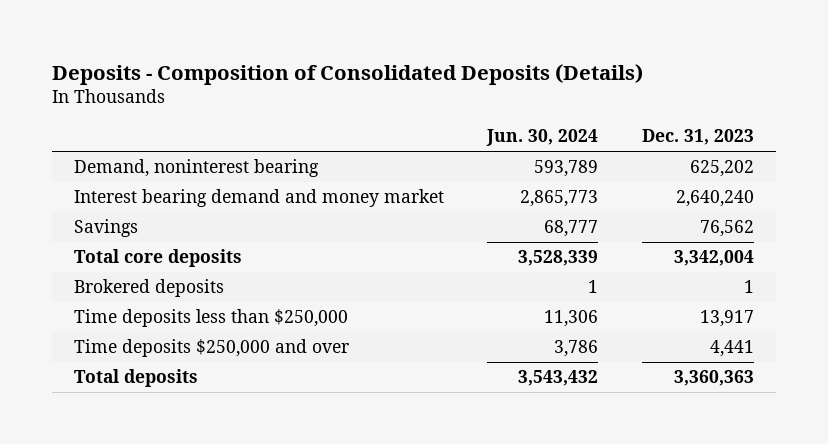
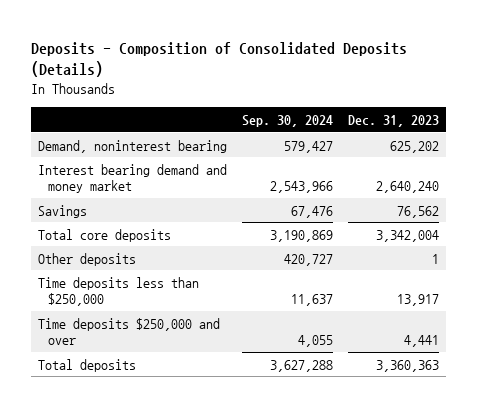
- | Jun. 30, 2024 | Dec. 31, 2023
+ | Sep. 30, 2024 | Dec. 31, 2023
- Brokered deposits | 1 | 1
+ Other deposits | 420,727 | 1

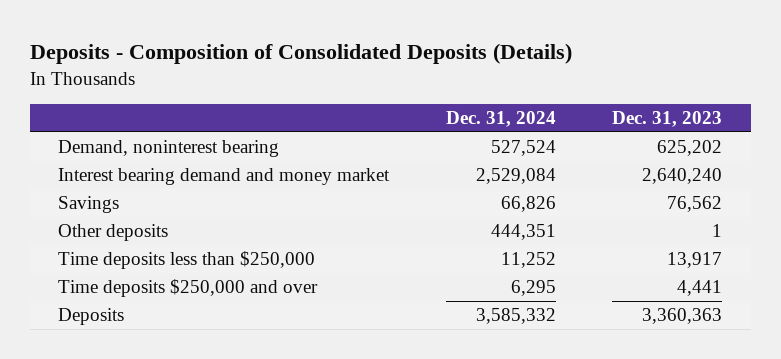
- | Sep. 30, 2024 | Dec. 31, 2023
+ | Dec. 31, 2024 | Dec. 31, 2023
- Total core deposits | 3,190,869 | 3,342,004
- Total deposits | 3,627,288 | 3,360,363
+ Deposits | 3,585,332 | 3,360,363

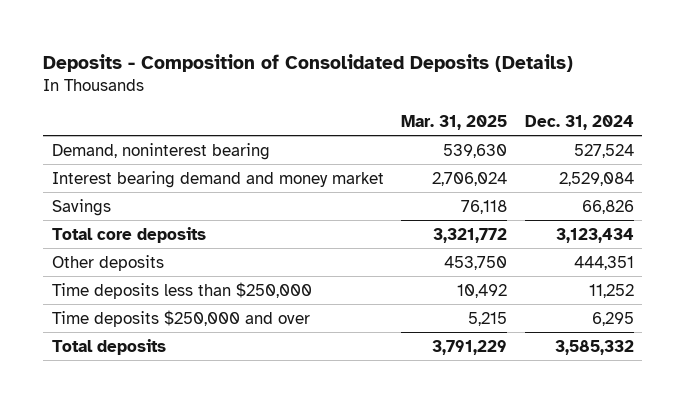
- | Dec. 31, 2024 | Dec. 31, 2023
+ | Mar. 31, 2025 | Dec. 31, 2024
+ Total core deposits | 3,321,772 | 3,123,434
- Deposits | 3,585,332 | 3,360,363
+ Total deposits | 3,791,229 | 3,585,332

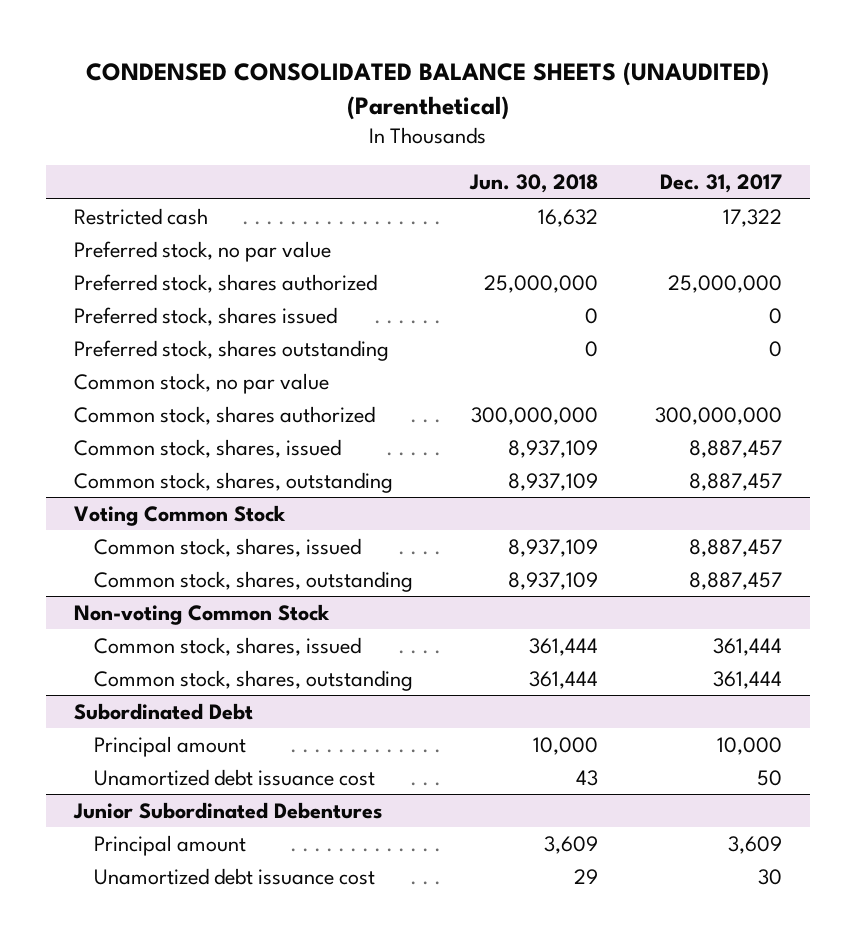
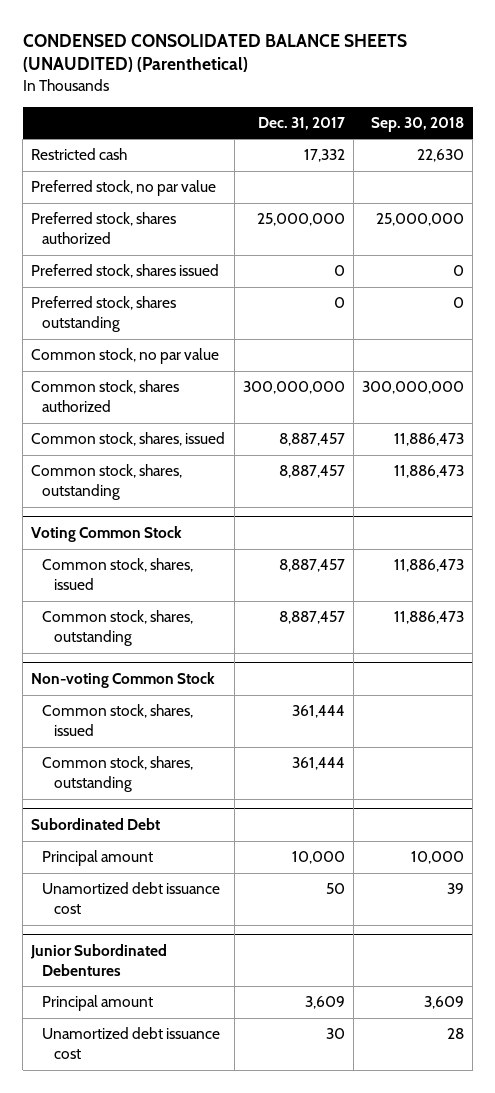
- | Jun. 30, 2018 | Dec. 31, 2017
+ | Dec. 31, 2017 | Sep. 30, 2018
- Restricted cash | 16,632 | 17,322
+ Restricted cash | 17,332 | 22,630

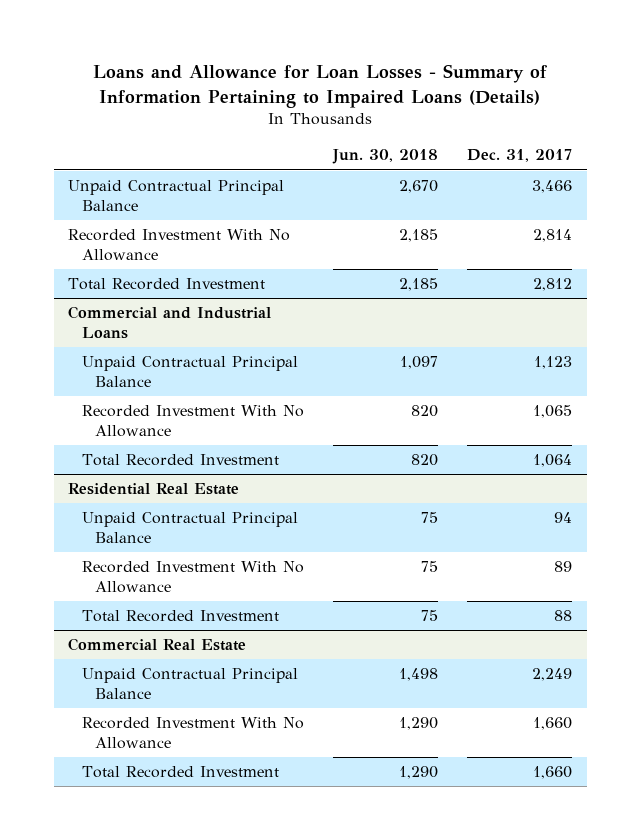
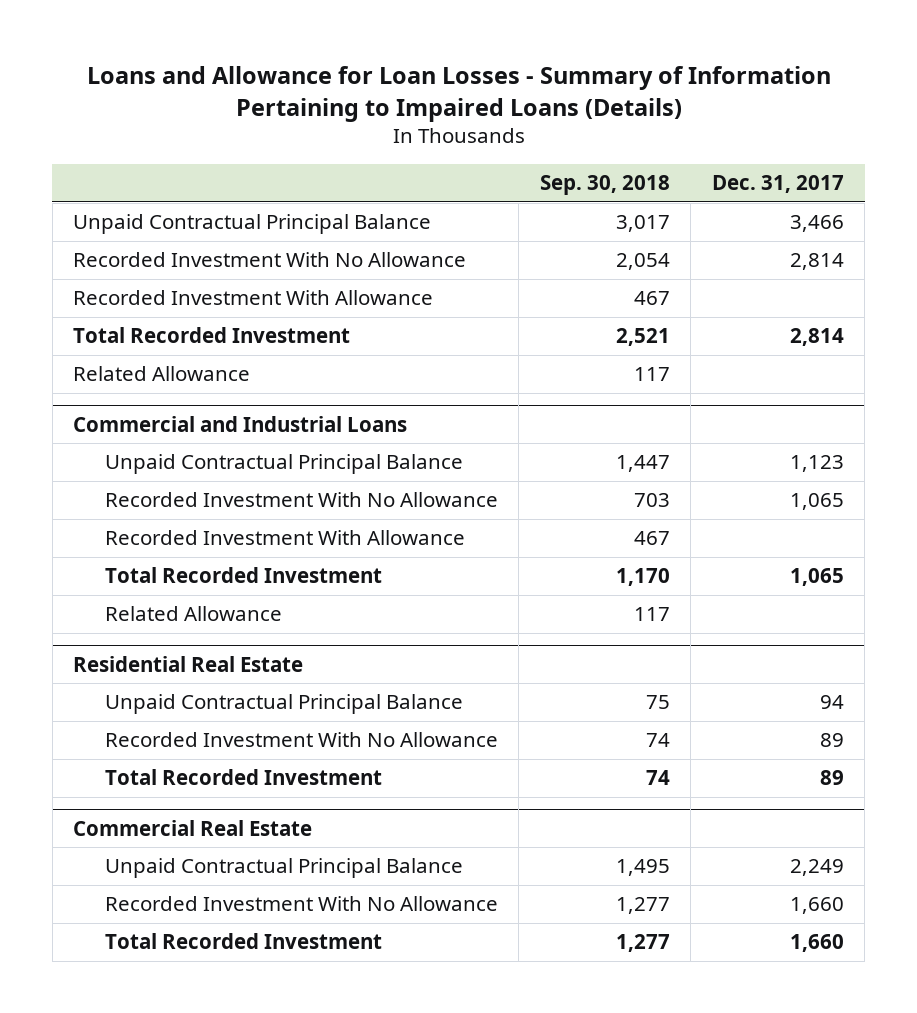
- | Jun. 30, 2018 | Dec. 31, 2017
+ | Sep. 30, 2018 | Dec. 31, 2017
- Total Recorded Investment | 2,185 | 2,812
+ Recorded Investment With Allowance | 467 |
+ Total Recorded Investment | 2,521 | 2,814
+ Related Allowance | 117 |
@ Commercial and Industrial Loans
- Total Recorded Investment | 820 | 1,064
+ Recorded Investment With Allowance | 467 |
+ Total Recorded Investment | 1,170 | 1,065
+ Related Allowance | 117 |
@ Residential Real Estate
- Total Recorded Investment | 75 | 88
+ Total Recorded Investment | 74 | 89

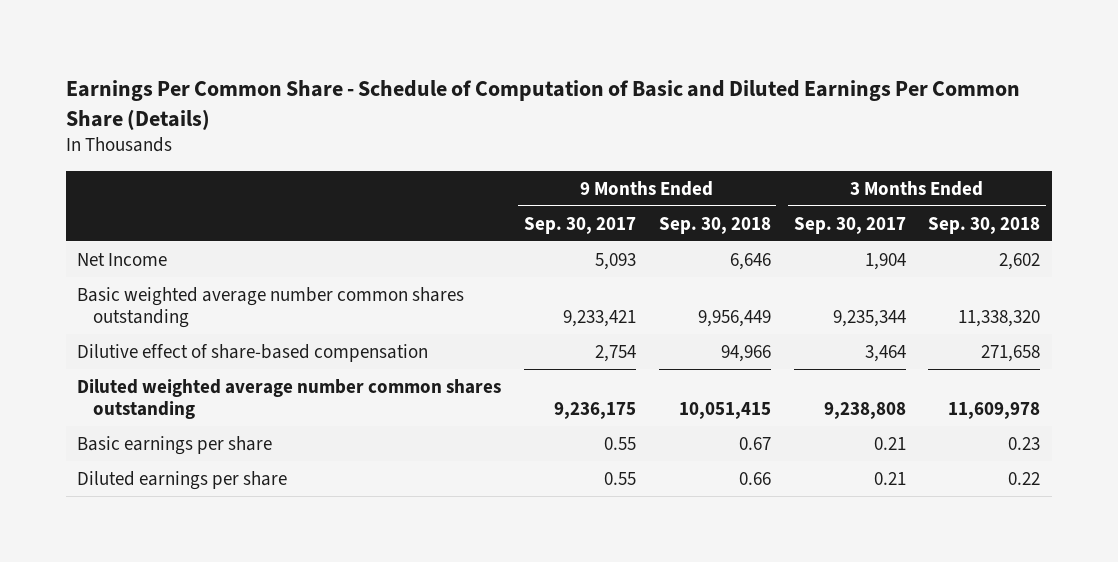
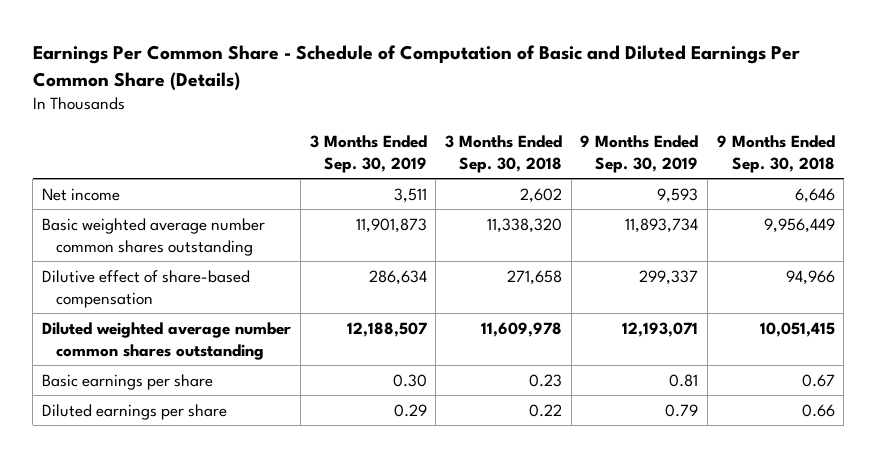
- | 9 Months Ended Sep. 30, 2017 | 9 Months Ended Sep. 30, 2018 | 3 Months Ended Sep. 30, 2017 | 3 Months Ended Sep. 30, 2018
+ | 3 Months Ended Sep. 30, 2019 | 3 Months Ended Sep. 30, 2018 | 9 Months Ended Sep. 30, 2019 | 9 Months Ended Sep. 30, 2018
- Net Income | 5,093 | 6,646 | 1,904 | 2,602
+ Net income | 3,511 | 2,602 | 9,593 | 6,646

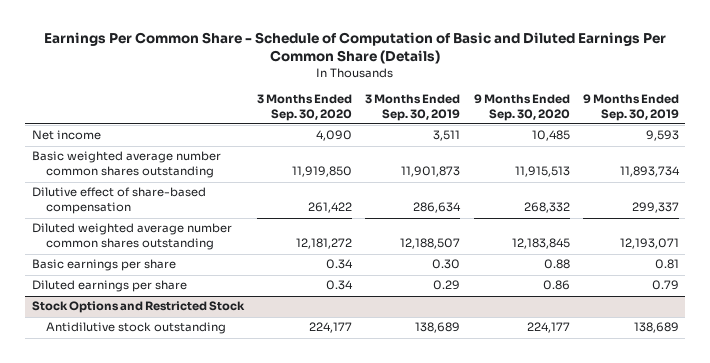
- | 3 Months Ended Sep. 30, 2019 | 3 Months Ended Sep. 30, 2018 | 9 Months Ended Sep. 30, 2019 | 9 Months Ended Sep. 30, 2018
+ | 3 Months Ended Sep. 30, 2020 | 3 Months Ended Sep. 30, 2019 | 9 Months Ended Sep. 30, 2020 | 9 Months Ended Sep. 30, 2019
+ Stock Options and Restricted Stock
+ Antidilutive stock outstanding | 224,177 | 138,689 | 224,177 | 138,689

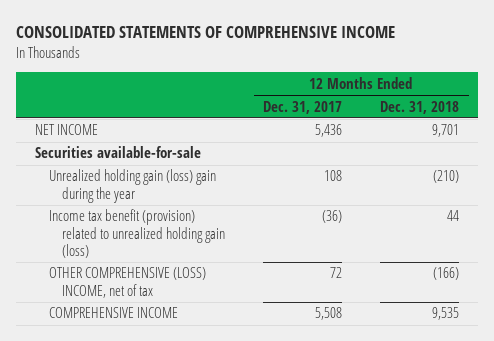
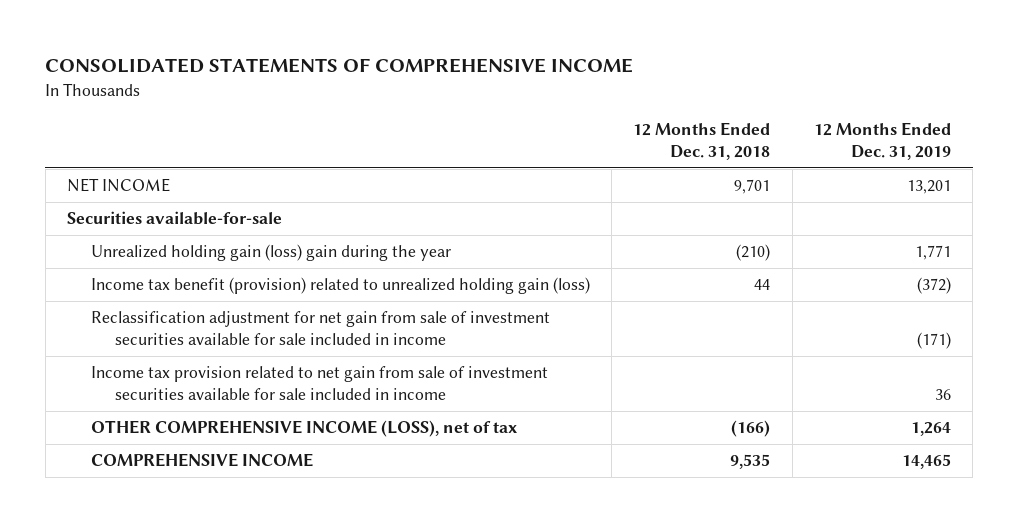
- | 12 Months Ended Dec. 31, 2017 | 12 Months Ended Dec. 31, 2018
+ | 12 Months Ended Dec. 31, 2018 | 12 Months Ended Dec. 31, 2019
- OTHER COMPREHENSIVE (LOSS) INCOME, net of tax | 72 | (166)
+ Reclassification adjustment for net gain from sale of investment securities available for sale included in income | | (171)
+ Income tax provision related to net gain from sale of investment securities available for sale included in income | | 36
+ OTHER COMPREHENSIVE INCOME (LOSS), net of tax | (166) | 1,264

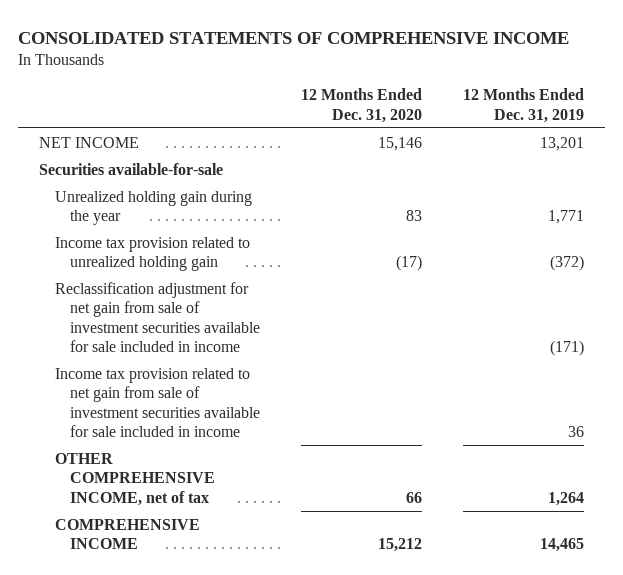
- | 12 Months Ended Dec. 31, 2018 | 12 Months Ended Dec. 31, 2019
+ | 12 Months Ended Dec. 31, 2020 | 12 Months Ended Dec. 31, 2019
- Unrealized holding gain (loss) gain during the year | (210) | 1,771
- Income tax benefit (provision) related to unrealized holding gain (loss) | 44 | (372)
+ Unrealized holding gain during the year | 83 | 1,771
+ Income tax provision related to unrealized holding gain | (17) | (372)
- OTHER COMPREHENSIVE INCOME (LOSS), net of tax | (166) | 1,264
+ OTHER COMPREHENSIVE INCOME, net of tax | 66 | 1,264

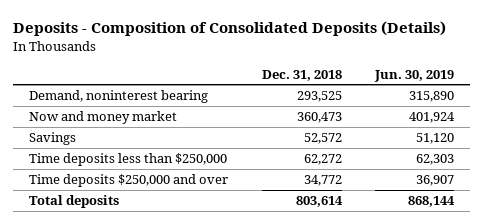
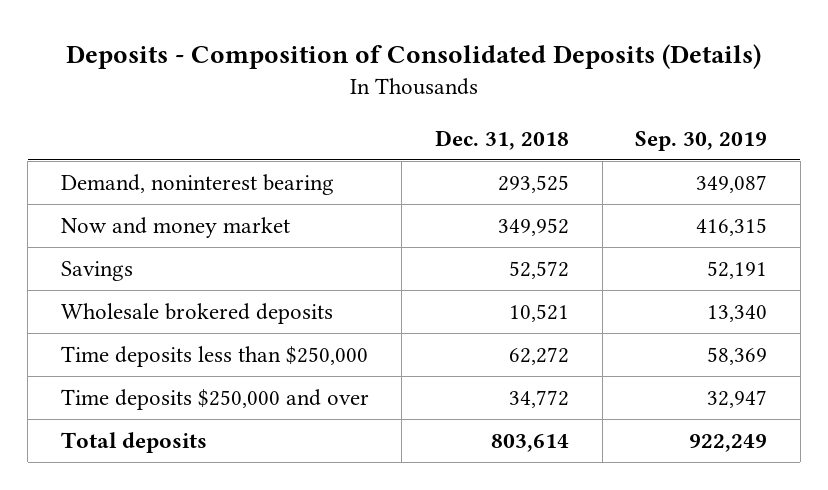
- | Dec. 31, 2018 | Jun. 30, 2019
+ | Dec. 31, 2018 | Sep. 30, 2019
- Now and money market | 360,473 | 401,924
+ Now and money market | 349,952 | 416,315
+ Wholesale brokered deposits | 10,521 | 13,340

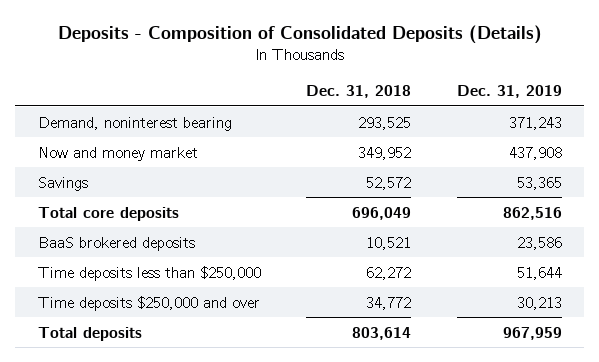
- | Dec. 31, 2018 | Sep. 30, 2019
+ | Dec. 31, 2018 | Dec. 31, 2019
- Wholesale brokered deposits | 10,521 | 13,340
+ Total core deposits | 696,049 | 862,516
+ BaaS brokered deposits | 10,521 | 23,586

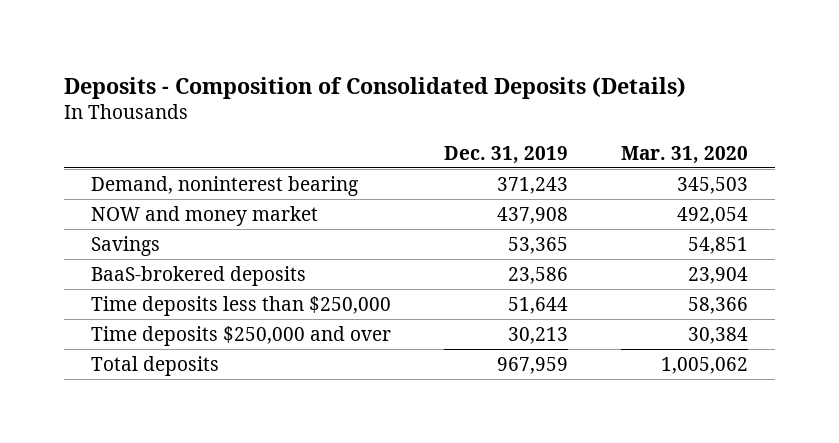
- | Dec. 31, 2018 | Dec. 31, 2019
+ | Dec. 31, 2019 | Mar. 31, 2020
- Now and money market | 349,952 | 437,908
+ NOW and money market | 437,908 | 492,054
- Total core deposits | 696,049 | 862,516
- BaaS brokered deposits | 10,521 | 23,586
+ BaaS-brokered deposits | 23,586 | 23,904

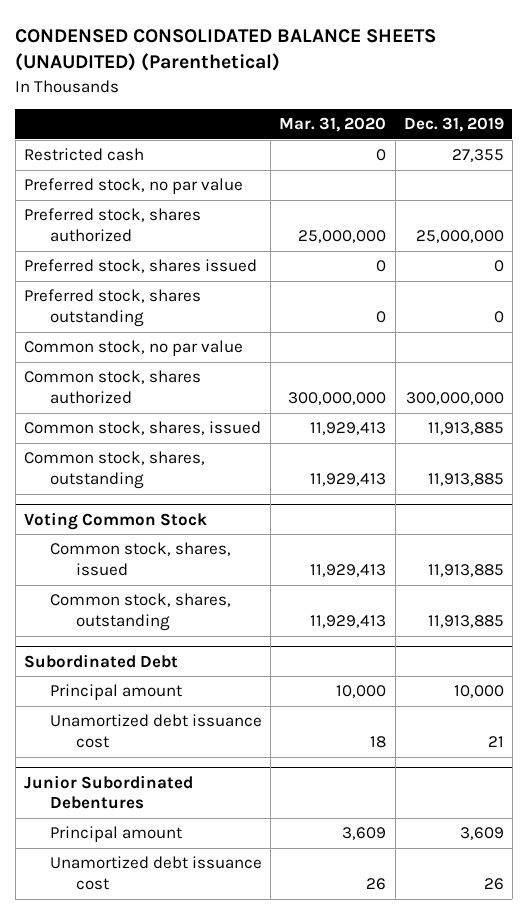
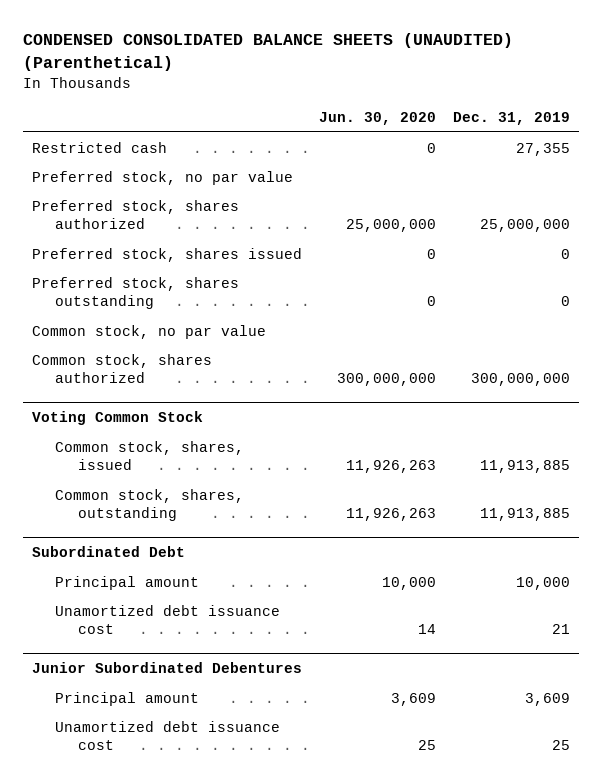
- | Mar. 31, 2020 | Dec. 31, 2019
+ | Jun. 30, 2020 | Dec. 31, 2019
- Common stock, shares, issued | 11,929,413 | 11,913,885
- Common stock, shares, outstanding | 11,929,413 | 11,913,885
@ Junior Subordinated Debentures
- Unamortized debt issuance cost | 26 | 26
+ Unamortized debt issuance cost | 25 | 25

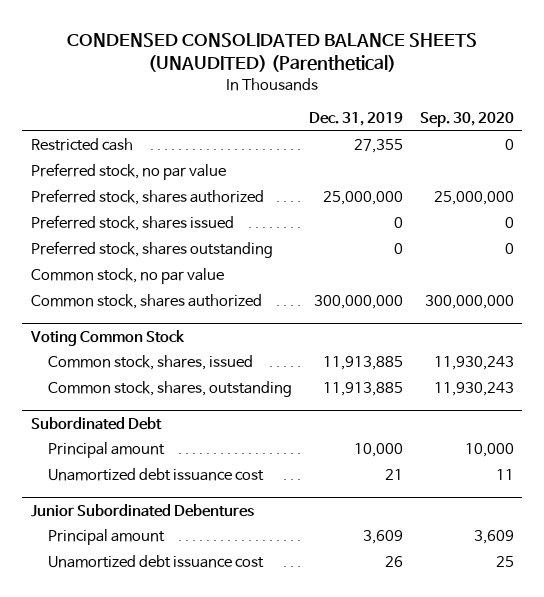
- | Jun. 30, 2020 | Dec. 31, 2019
+ | Dec. 31, 2019 | Sep. 30, 2020
@ Junior Subordinated Debentures
- Unamortized debt issuance cost | 25 | 25
+ Unamortized debt issuance cost | 26 | 25

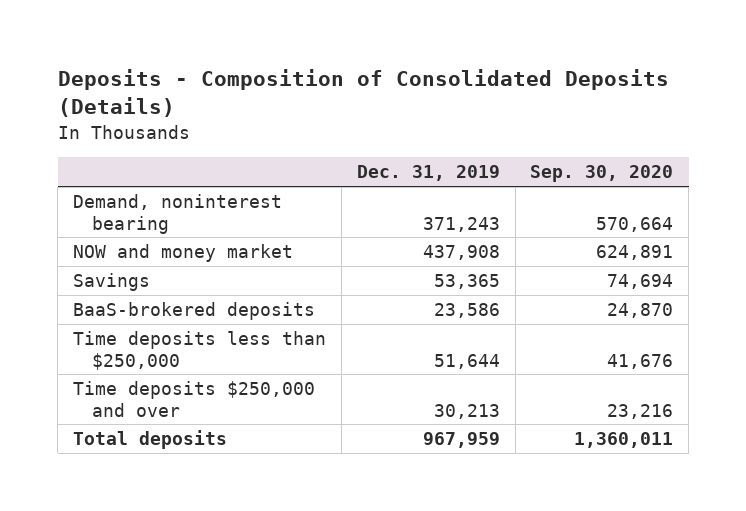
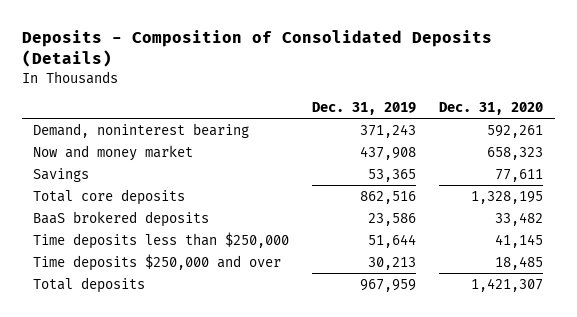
- | Dec. 31, 2019 | Sep. 30, 2020
+ | Dec. 31, 2019 | Dec. 31, 2020
- NOW and money market | 437,908 | 624,891
+ Now and money market | 437,908 | 658,323
- BaaS-brokered deposits | 23,586 | 24,870
+ Total core deposits | 862,516 | 1,328,195
+ BaaS brokered deposits | 23,586 | 33,482

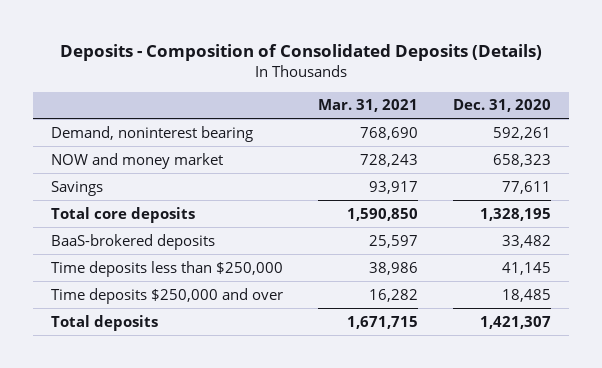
- | Dec. 31, 2019 | Dec. 31, 2020
+ | Mar. 31, 2021 | Dec. 31, 2020
- Now and money market | 437,908 | 658,323
+ NOW and money market | 728,243 | 658,323
- BaaS brokered deposits | 23,586 | 33,482
+ BaaS-brokered deposits | 25,597 | 33,482

